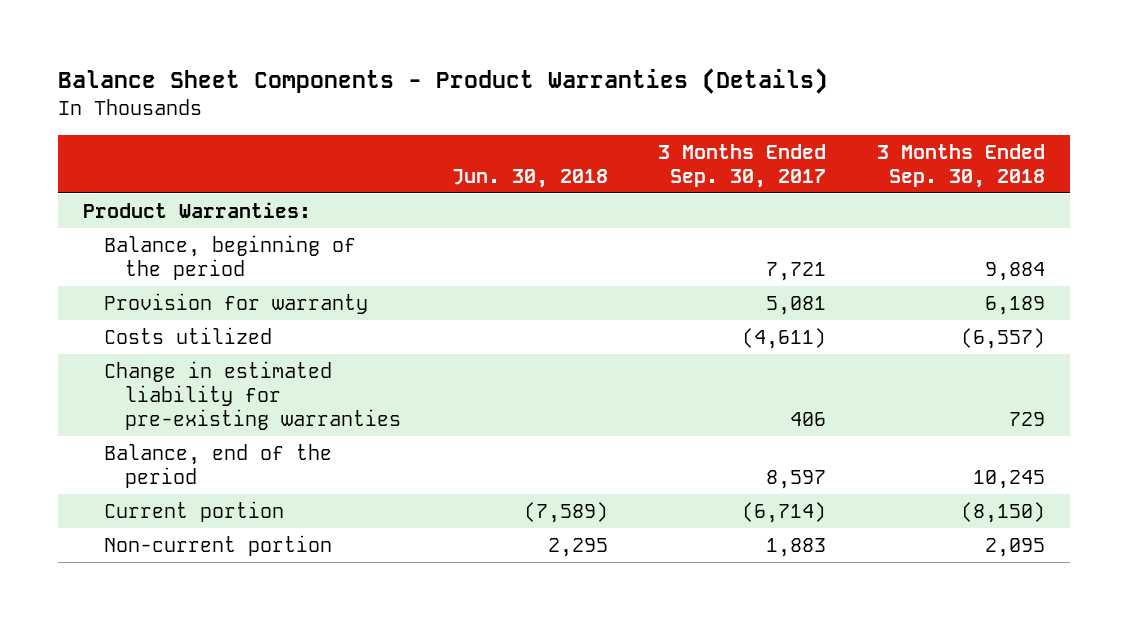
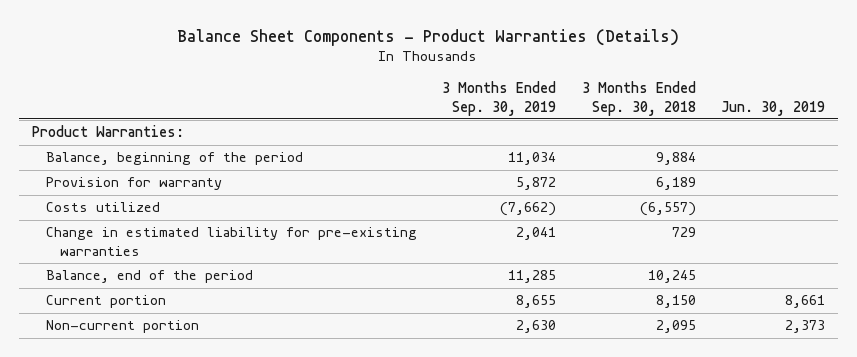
- | Jun. 30, 2018 | 3 Months Ended Sep. 30, 2017 | 3 Months Ended Sep. 30, 2018
+ | 3 Months Ended Sep. 30, 2019 | 3 Months Ended Sep. 30, 2018 | Jun. 30, 2019
- Current portion | (7,589) | (6,714) | (8,150)
+ Current portion | 8,655 | 8,150 | 8,661

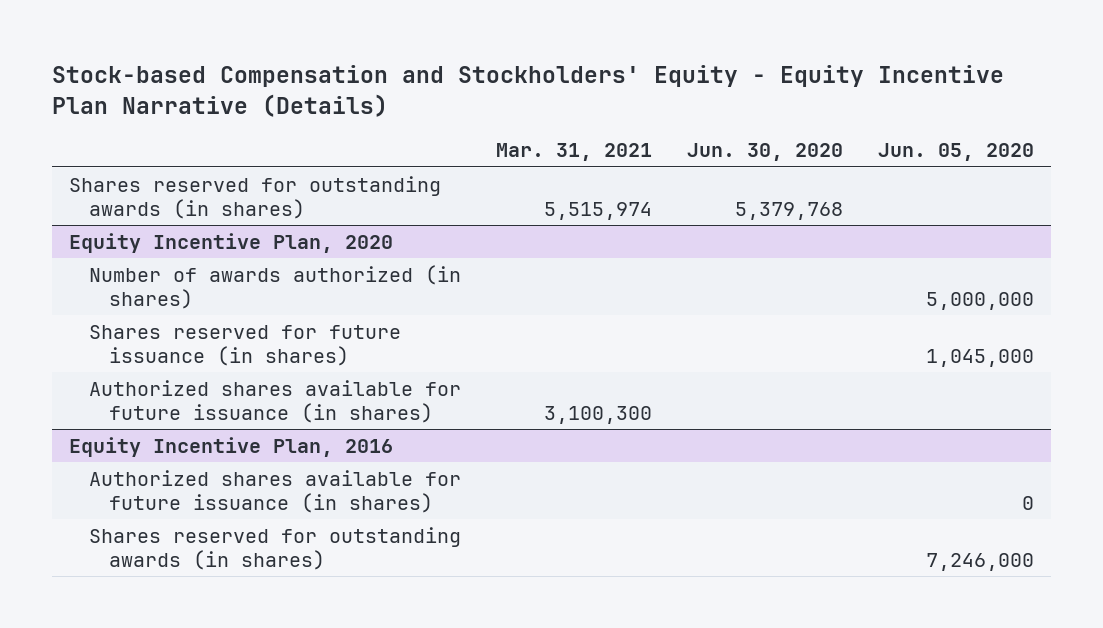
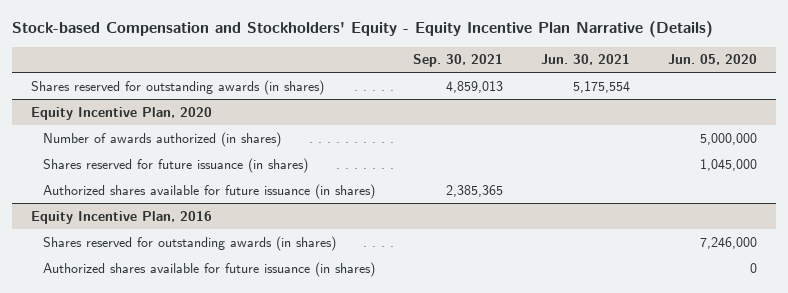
- | Mar. 31, 2021 | Jun. 30, 2020 | Jun. 05, 2020
+ | Sep. 30, 2021 | Jun. 30, 2021 | Jun. 05, 2020
@ Equity Incentive Plan, 2016
moved down: Authorized shares available for future issuance (in shares) | | | 0

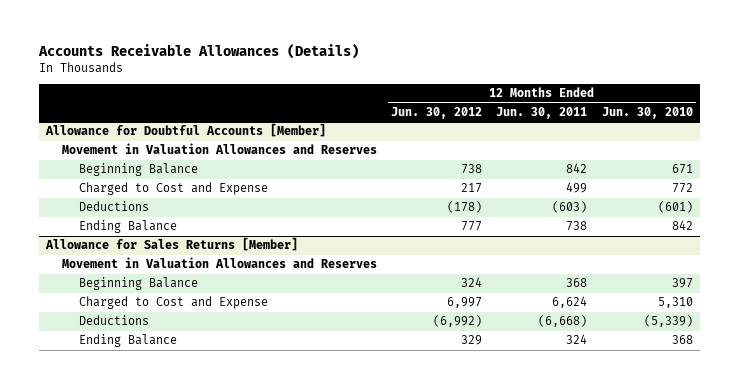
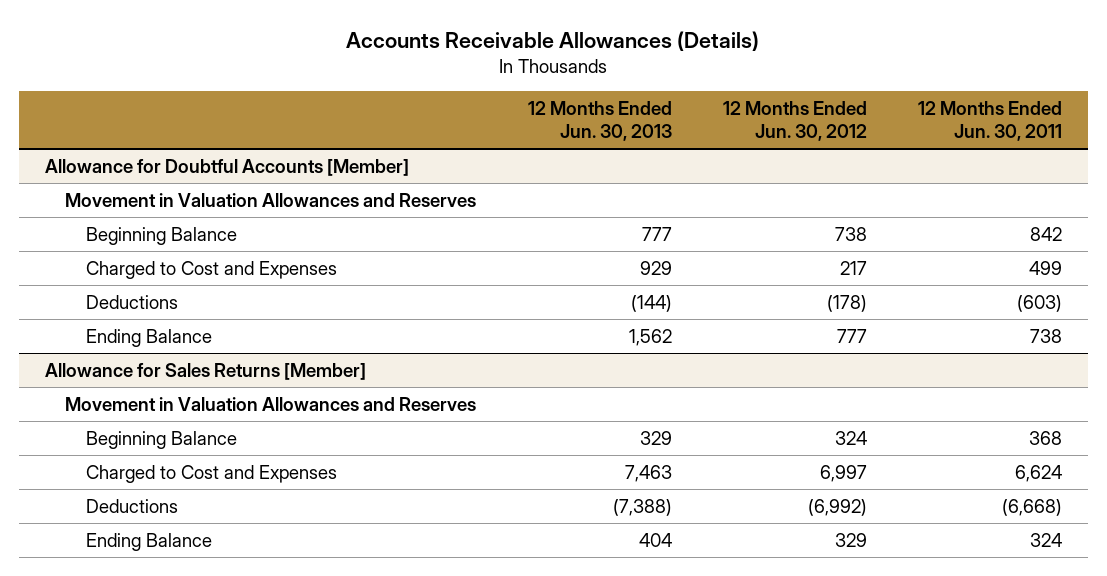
- | 12 Months Ended Jun. 30, 2012 | 12 Months Ended Jun. 30, 2011 | 12 Months Ended Jun. 30, 2010
+ | 12 Months Ended Jun. 30, 2013 | 12 Months Ended Jun. 30, 2012 | 12 Months Ended Jun. 30, 2011
@ Allowance for Doubtful Accounts [Member]
- Charged to Cost and Expense | 217 | 499 | 772
+ Charged to Cost and Expenses | 929 | 217 | 499
@ Allowance for Sales Returns [Member]
- Charged to Cost and Expense | 6,997 | 6,624 | 5,310
+ Charged to Cost and Expenses | 7,463 | 6,997 | 6,624

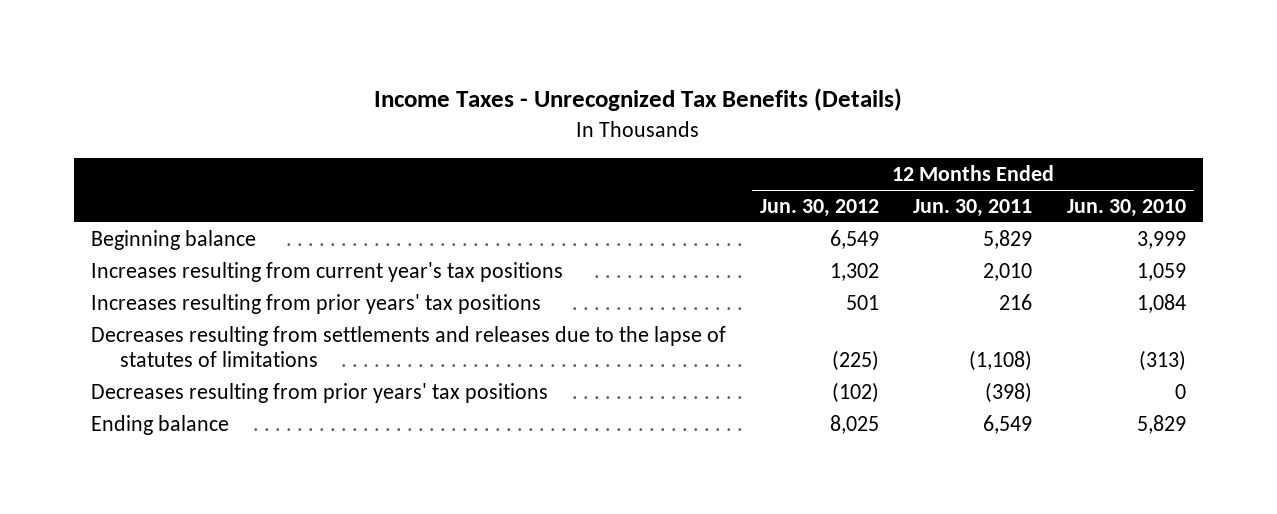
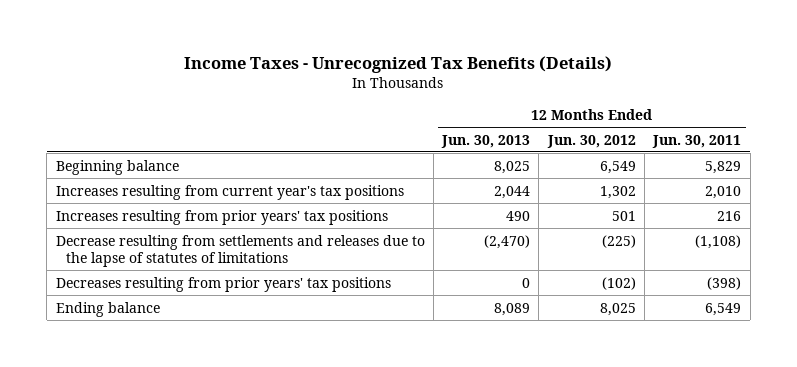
- | 12 Months Ended Jun. 30, 2012 | 12 Months Ended Jun. 30, 2011 | 12 Months Ended Jun. 30, 2010
+ | 12 Months Ended Jun. 30, 2013 | 12 Months Ended Jun. 30, 2012 | 12 Months Ended Jun. 30, 2011
- Decreases resulting from settlements and releases due to the lapse of statutes of limitations | (225) | (1,108) | (313)
+ Decrease resulting from settlements and releases due to the lapse of statutes of limitations | (2,470) | (225) | (1,108)

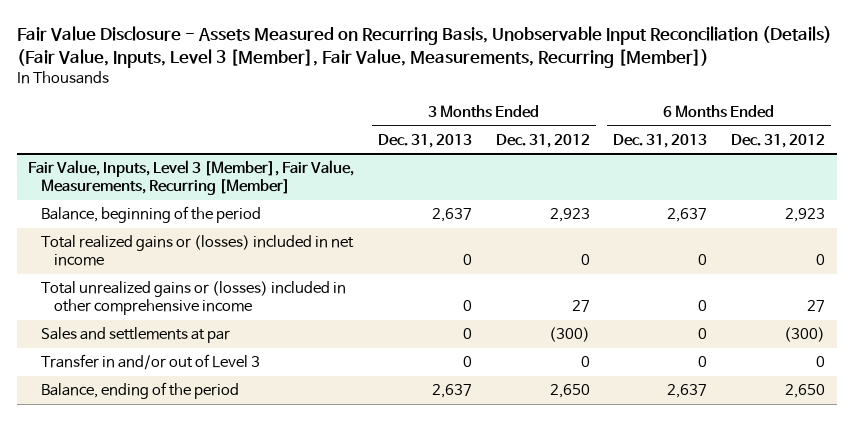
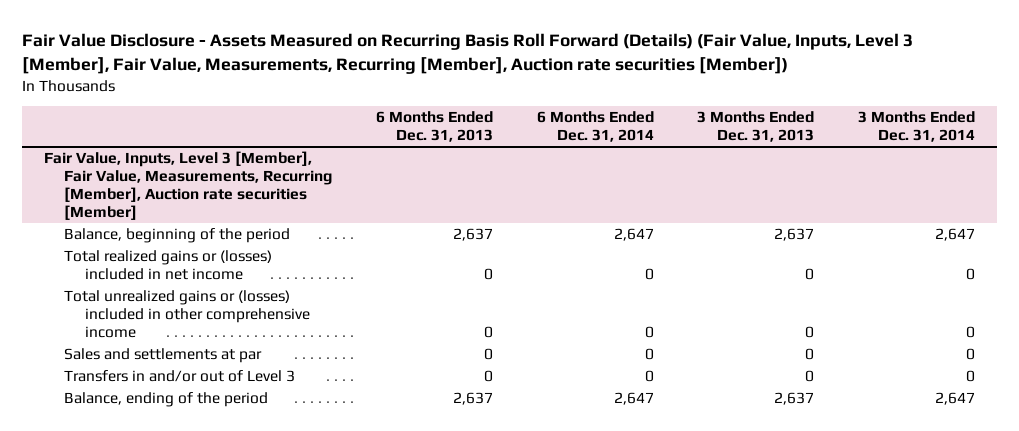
- Fair Value Disclosure - Assets Measured on Recurring Basis, Unobservable Input Reconciliation (Details) (Fair Value, Inputs, Level 3 [Member], Fair Value, Measurements, Recurring [Member])
+ Fair Value Disclosure - Assets Measured on Recurring Basis Roll Forward (Details) (Fair Value, Inputs, Level 3 [Member], Fair Value, Measurements, Recurring [Member], Auction rate securities [Member])
- | 3 Months Ended Dec. 31, 2013 | 3 Months Ended Dec. 31, 2012 | 6 Months Ended Dec. 31, 2013 | 6 Months Ended Dec. 31, 2012
+ | 6 Months Ended Dec. 31, 2013 | 6 Months Ended Dec. 31, 2014 | 3 Months Ended Dec. 31, 2013 | 3 Months Ended Dec. 31, 2014
- Fair Value, Inputs, Level 3 [Member], Fair Value, Measurements, Recurring [Member]
+ Fair Value, Inputs, Level 3 [Member], Fair Value, Measurements, Recurring [Member], Auction rate securities [Member]
- Transfer in and/or out of Level 3 | 0 | 0 | 0 | 0
+ Transfers in and/or out of Level 3 | 0 | 0 | 0 | 0

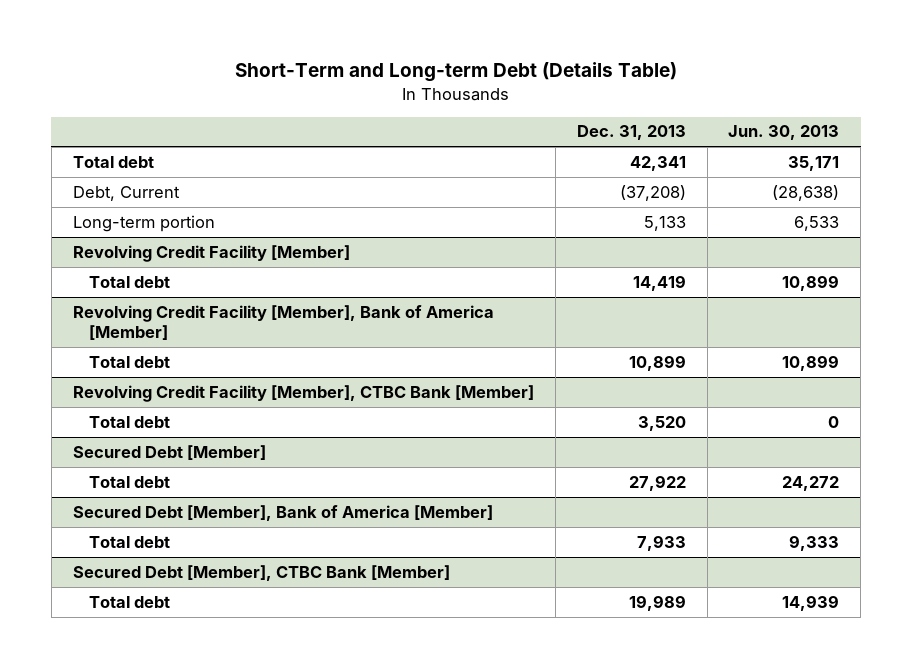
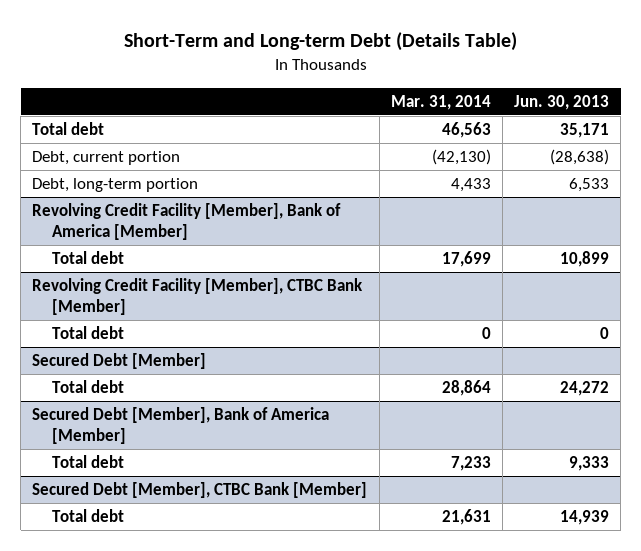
- | Dec. 31, 2013 | Jun. 30, 2013
+ | Mar. 31, 2014 | Jun. 30, 2013
- Debt, Current | (37,208) | (28,638)
- Long-term portion | 5,133 | 6,533
- Revolving Credit Facility [Member]
- Total debt | 14,419 | 10,899
+ Debt, current portion | (42,130) | (28,638)
+ Debt, long-term portion | 4,433 | 6,533

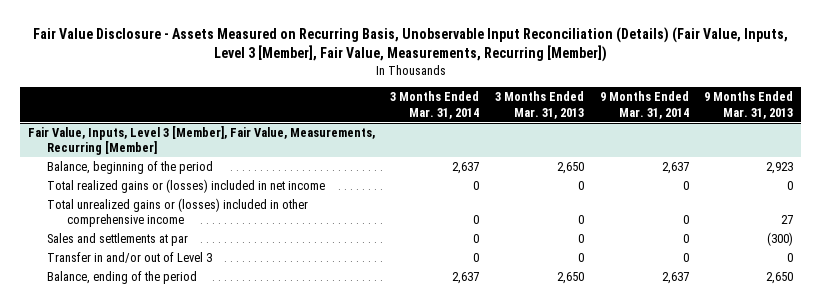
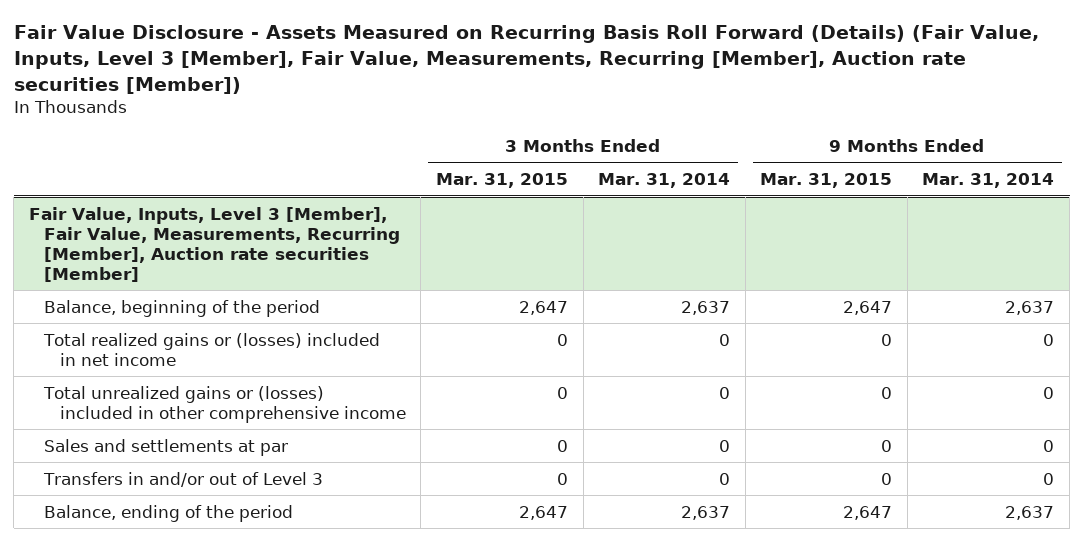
- Fair Value Disclosure - Assets Measured on Recurring Basis, Unobservable Input Reconciliation (Details) (Fair Value, Inputs, Level 3 [Member], Fair Value, Measurements, Recurring [Member])
+ Fair Value Disclosure - Assets Measured on Recurring Basis Roll Forward (Details) (Fair Value, Inputs, Level 3 [Member], Fair Value, Measurements, Recurring [Member], Auction rate securities [Member])
- | 3 Months Ended Mar. 31, 2014 | 3 Months Ended Mar. 31, 2013 | 9 Months Ended Mar. 31, 2014 | 9 Months Ended Mar. 31, 2013
+ | 3 Months Ended Mar. 31, 2015 | 3 Months Ended Mar. 31, 2014 | 9 Months Ended Mar. 31, 2015 | 9 Months Ended Mar. 31, 2014
- Fair Value, Inputs, Level 3 [Member], Fair Value, Measurements, Recurring [Member]
+ Fair Value, Inputs, Level 3 [Member], Fair Value, Measurements, Recurring [Member], Auction rate securities [Member]
- Transfer in and/or out of Level 3 | 0 | 0 | 0 | 0
+ Transfers in and/or out of Level 3 | 0 | 0 | 0 | 0

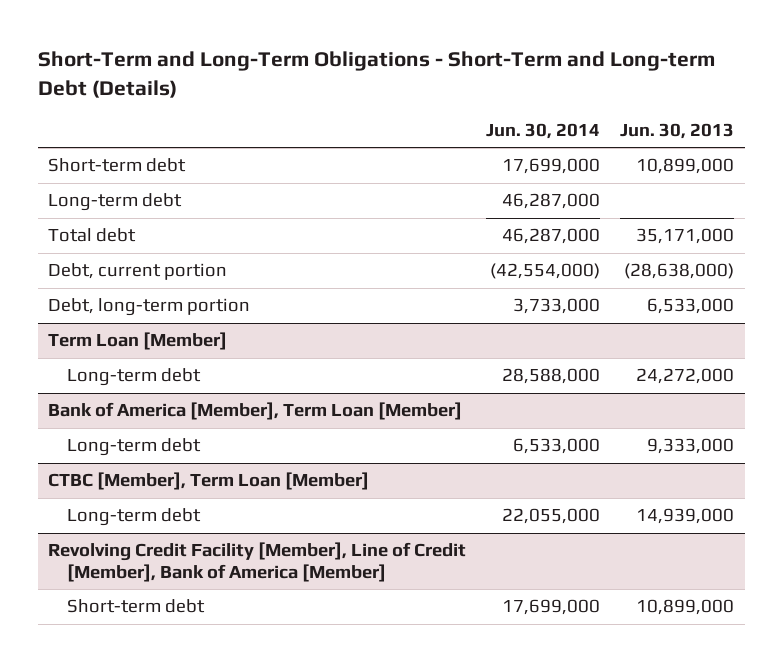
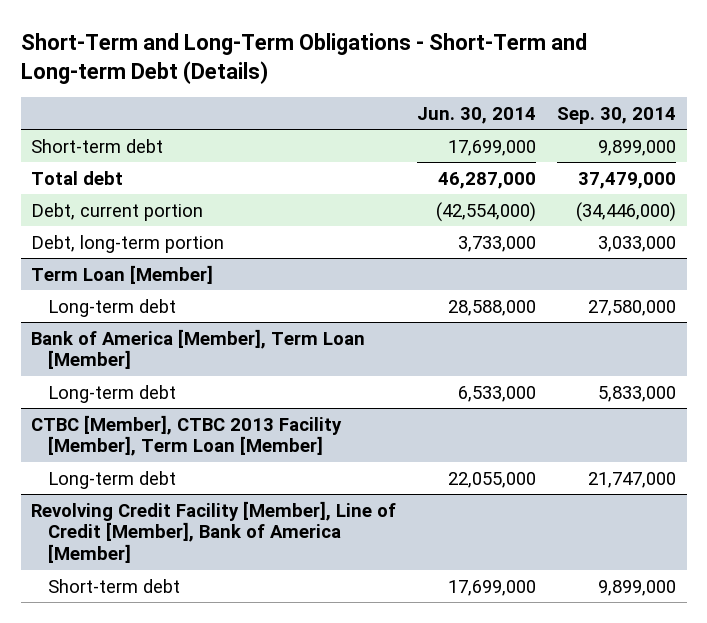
- | Jun. 30, 2014 | Jun. 30, 2013
+ | Jun. 30, 2014 | Sep. 30, 2014
- Long-term debt | 46,287,000 |
- CTBC [Member], Term Loan [Member]
+ CTBC [Member], CTBC 2013 Facility [Member], Term Loan [Member]

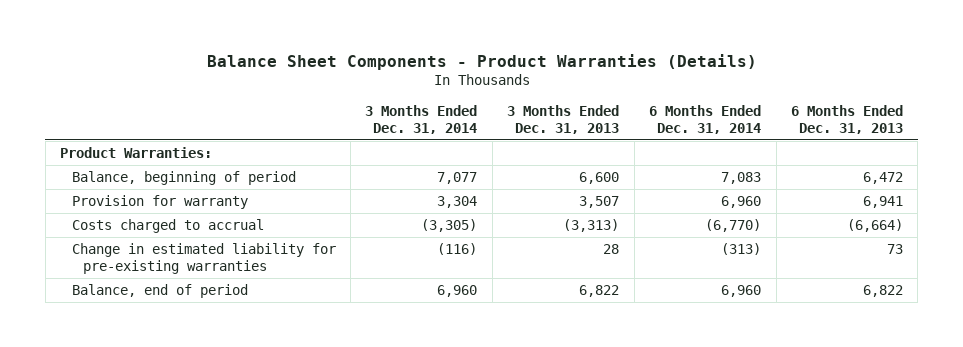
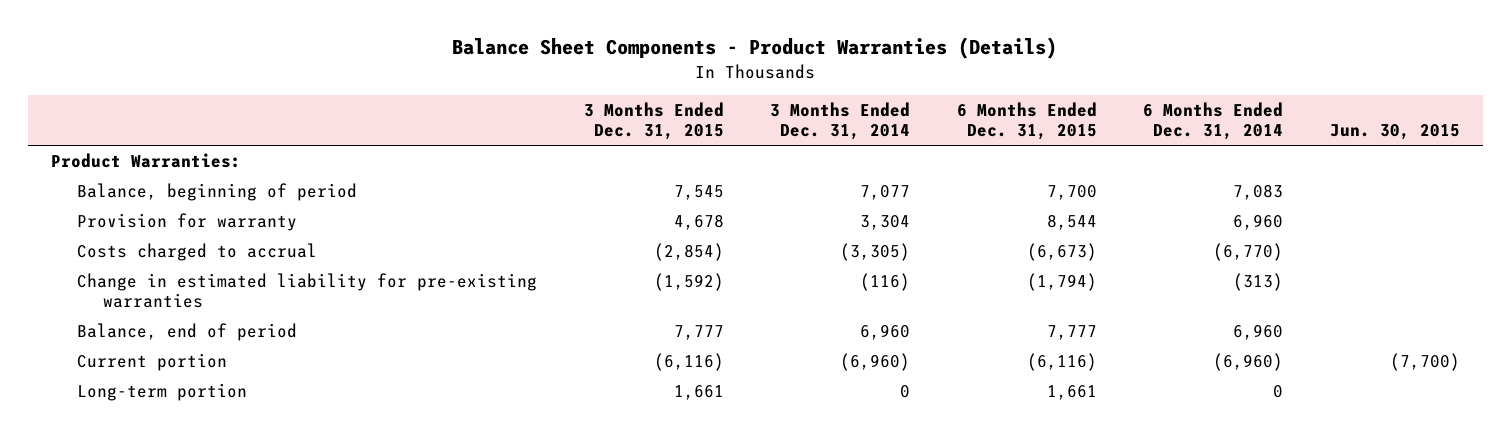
- | 3 Months Ended Dec. 31, 2014 | 3 Months Ended Dec. 31, 2013 | 6 Months Ended Dec. 31, 2014 | 6 Months Ended Dec. 31, 2013
+ | 3 Months Ended Dec. 31, 2015 | 3 Months Ended Dec. 31, 2014 | 6 Months Ended Dec. 31, 2015 | 6 Months Ended Dec. 31, 2014 | Jun. 30, 2015
+ Current portion | (6,116) | (6,960) | (6,116) | (6,960) | (7,700)
+ Long-term portion | 1,661 | 0 | 1,661 | 0 |

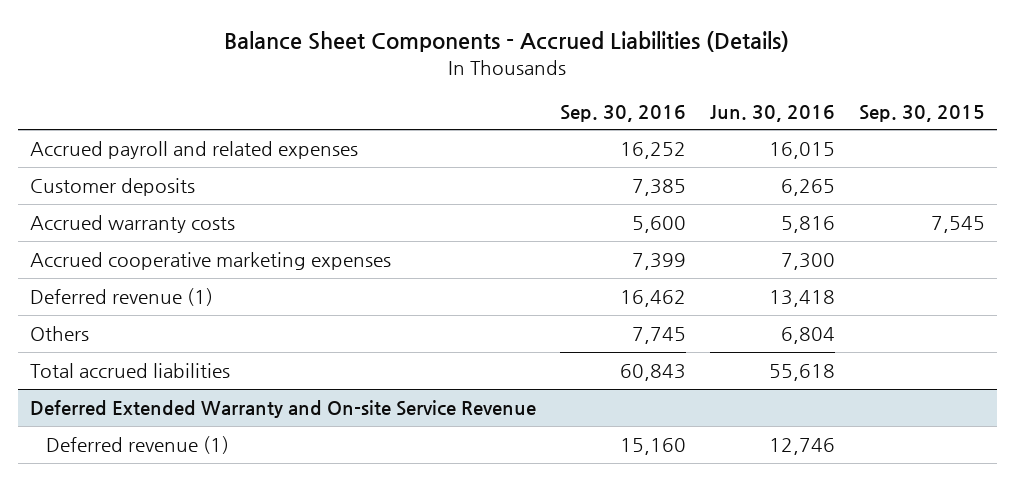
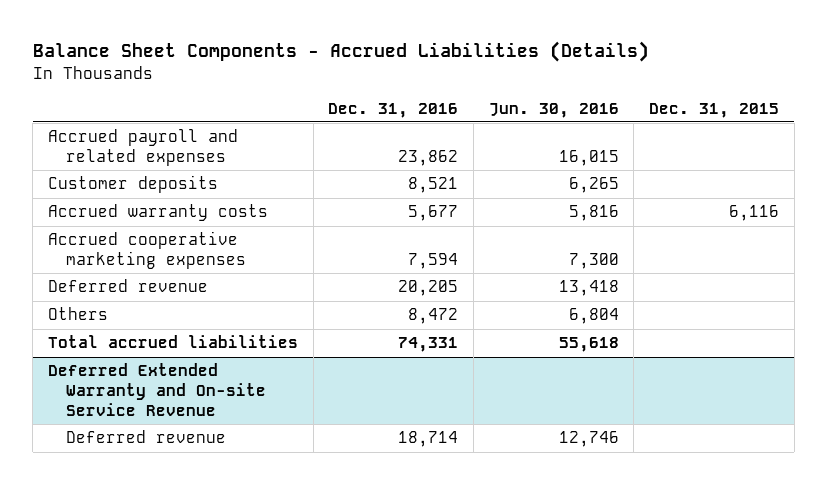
- | Sep. 30, 2016 | Jun. 30, 2016 | Sep. 30, 2015
+ | Dec. 31, 2016 | Jun. 30, 2016 | Dec. 31, 2015
- Deferred revenue (1) | 16,462 | 13,418 |
+ Deferred revenue | 20,205 | 13,418 |
@ Deferred Extended Warranty and On-site Service Revenue
- Deferred revenue (1) | 15,160 | 12,746 |
+ Deferred revenue | 18,714 | 12,746 |

